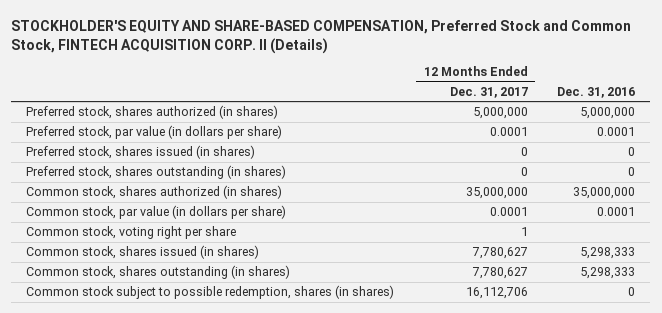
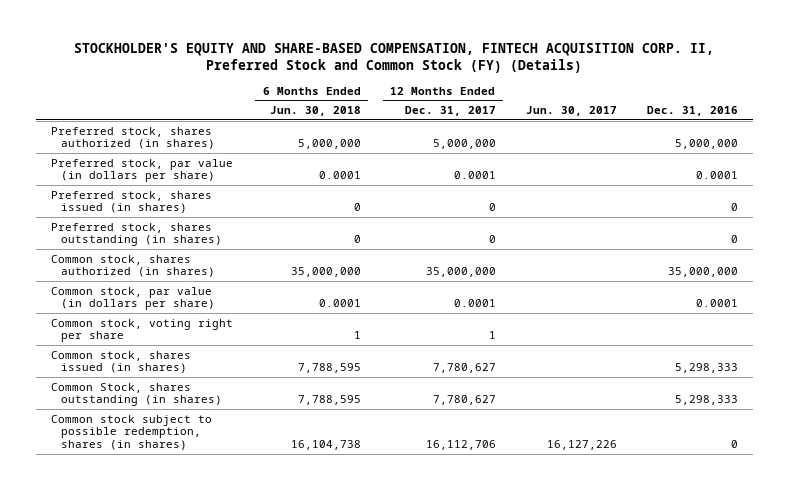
- STOCKHOLDER'S EQUITY AND SHARE-BASED COMPENSATION, Preferred Stock and Common Stock, FINTECH ACQUISITION CORP. II (Details)
+ STOCKHOLDER'S EQUITY AND SHARE-BASED COMPENSATION, FINTECH ACQUISITION CORP. II, Preferred Stock and Common Stock (FY) (Details)
- | 12 Months Ended Dec. 31, 2017 | Dec. 31, 2016
+ | 6 Months Ended Jun. 30, 2018 | 12 Months Ended Dec. 31, 2017 | Jun. 30, 2017 | Dec. 31, 2016
- Common stock, shares outstanding (in shares) | 7,780,627 | 5,298,333
+ Common Stock, shares outstanding (in shares) | 7,788,595 | 7,780,627 | | 5,298,333

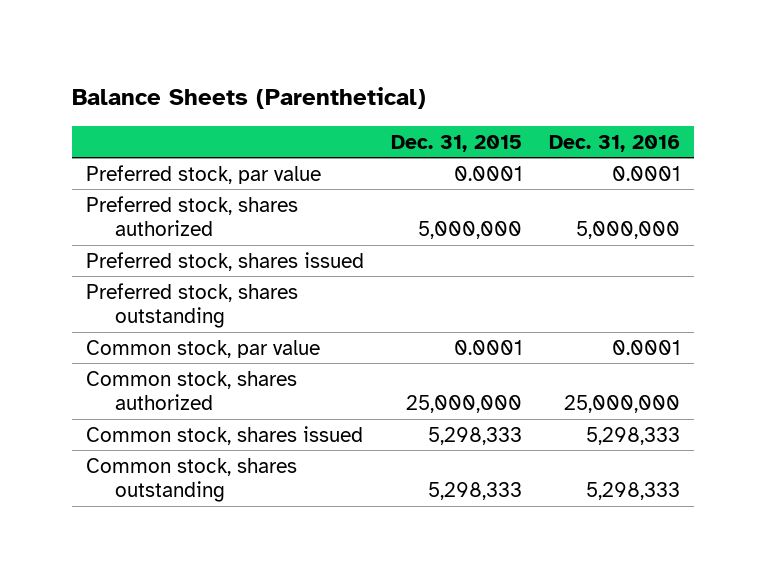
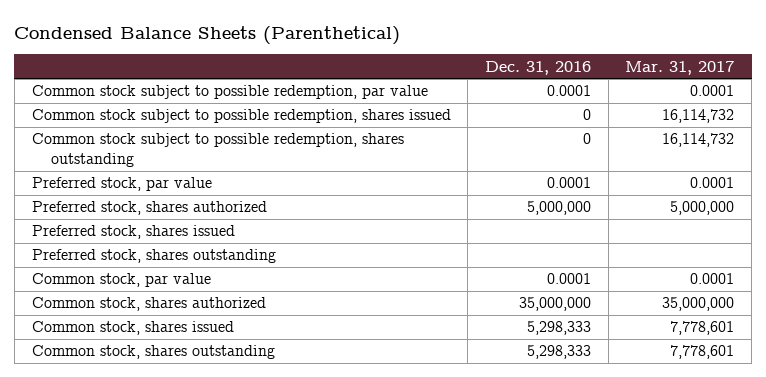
- Balance Sheets (Parenthetical)
+ Condensed Balance Sheets (Parenthetical)
- | Dec. 31, 2015 | Dec. 31, 2016
+ | Dec. 31, 2016 | Mar. 31, 2017
+ Common stock subject to possible redemption, par value | 0.0001 | 0.0001
+ Common stock subject to possible redemption, shares issued | 0 | 16,114,732
+ Common stock subject to possible redemption, shares outstanding | 0 | 16,114,732
- Common stock, shares authorized | 25,000,000 | 25,000,000
+ Common stock, shares authorized | 35,000,000 | 35,000,000

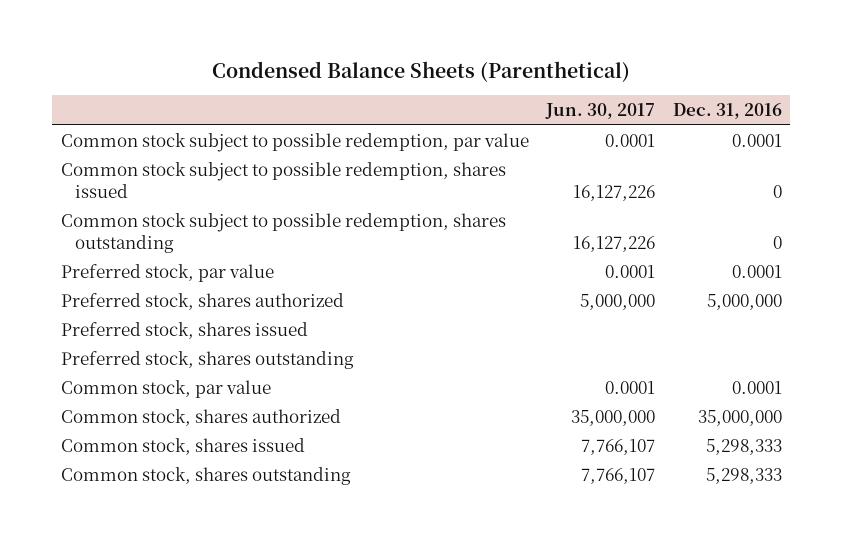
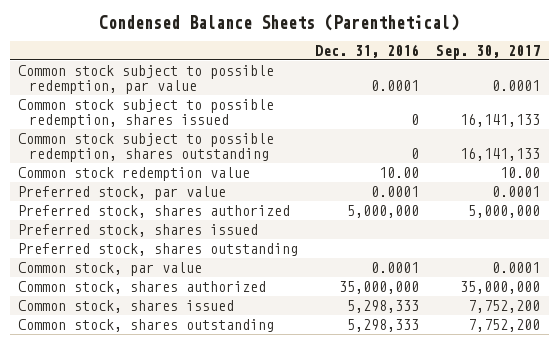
- | Jun. 30, 2017 | Dec. 31, 2016
+ | Dec. 31, 2016 | Sep. 30, 2017
+ Common stock redemption value | 10.00 | 10.00

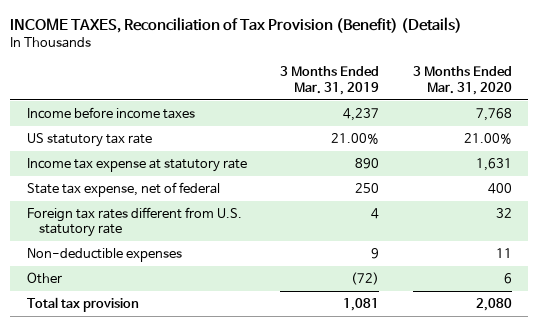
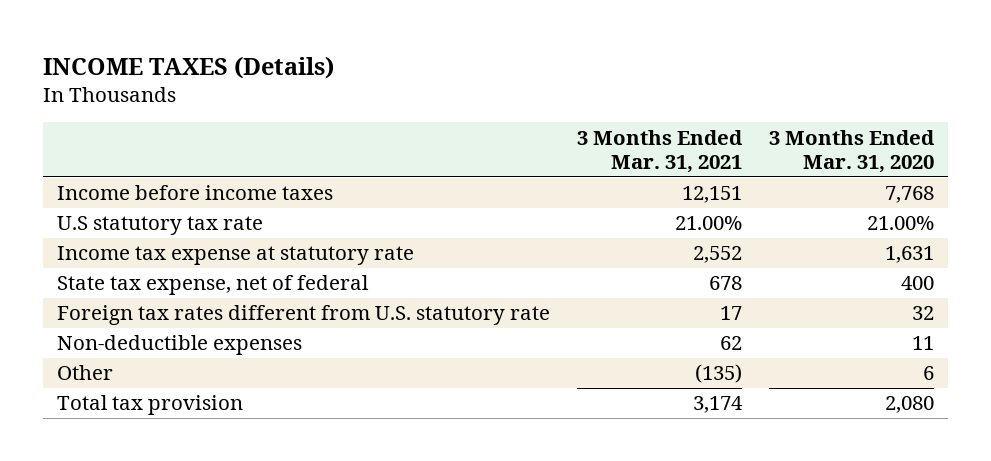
- INCOME TAXES, Reconciliation of Tax Provision (Benefit) (Details)
+ INCOME TAXES (Details)
- | 3 Months Ended Mar. 31, 2019 | 3 Months Ended Mar. 31, 2020
+ | 3 Months Ended Mar. 31, 2021 | 3 Months Ended Mar. 31, 2020
- US statutory tax rate | 21.00% | 21.00%
+ U.S statutory tax rate | 21.00% | 21.00%

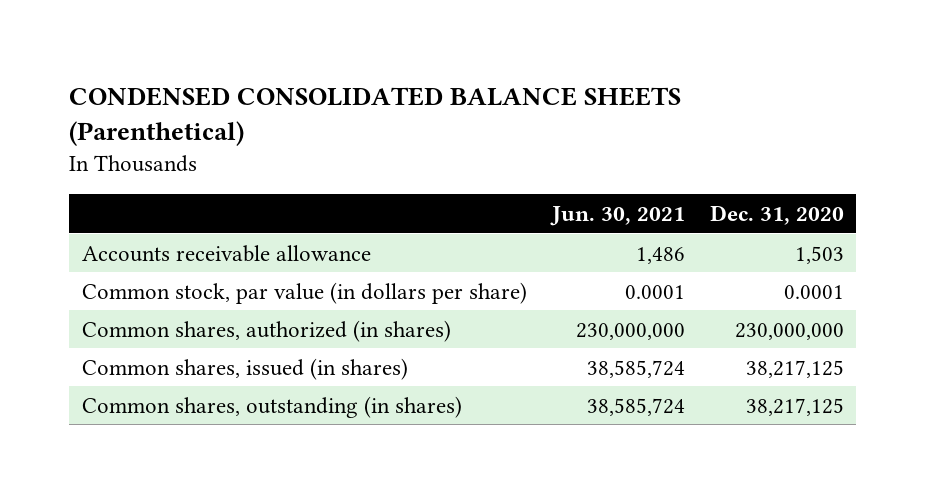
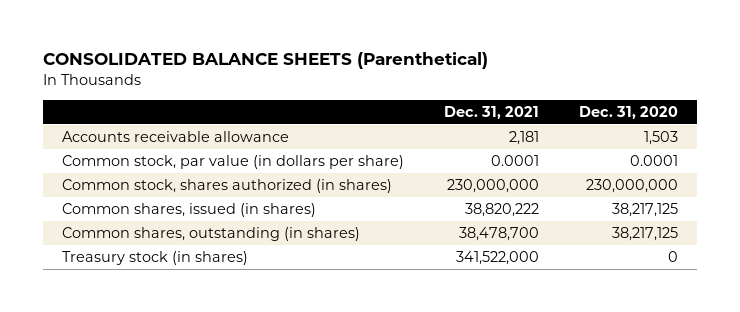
- CONDENSED CONSOLIDATED BALANCE SHEETS (Parenthetical)
+ CONSOLIDATED BALANCE SHEETS (Parenthetical)
- | Jun. 30, 2021 | Dec. 31, 2020
+ | Dec. 31, 2021 | Dec. 31, 2020
- Common shares, authorized (in shares) | 230,000,000 | 230,000,000
+ Common stock, shares authorized (in shares) | 230,000,000 | 230,000,000
+ Treasury stock (in shares) | 341,522,000 | 0

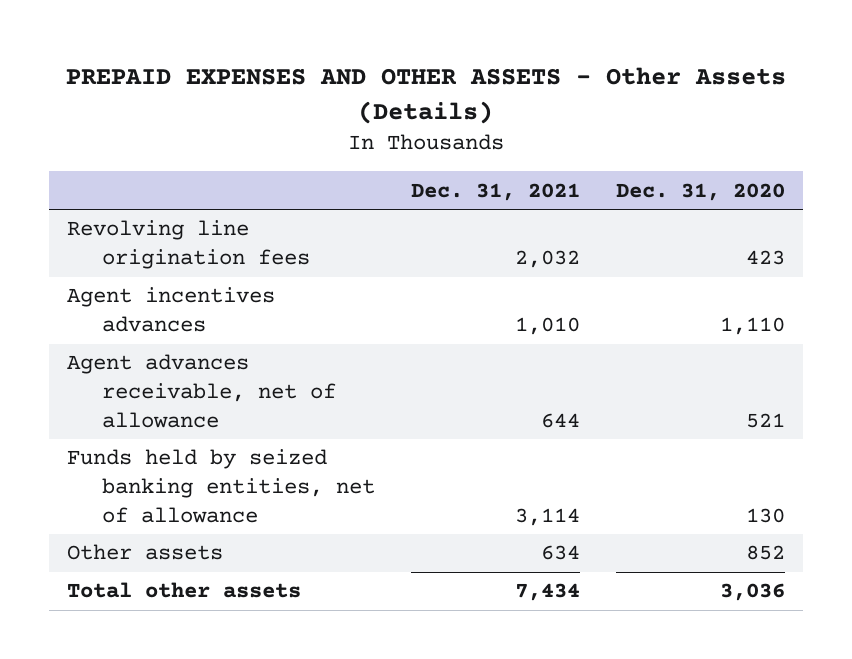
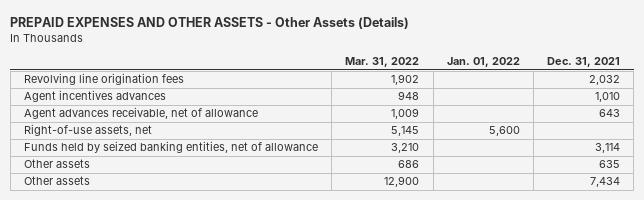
- | Dec. 31, 2021 | Dec. 31, 2020
+ | Mar. 31, 2022 | Jan. 01, 2022 | Dec. 31, 2021
- Agent advances receivable, net of allowance | 644 | 521
+ Agent advances receivable, net of allowance | 1,009 | | 643
+ Right-of-use assets, net | 5,145 | 5,600 |
- Other assets | 634 | 852
- Total other assets | 7,434 | 3,036
+ Other assets | 686 | | 635
+ Other assets | 12,900 | | 7,434

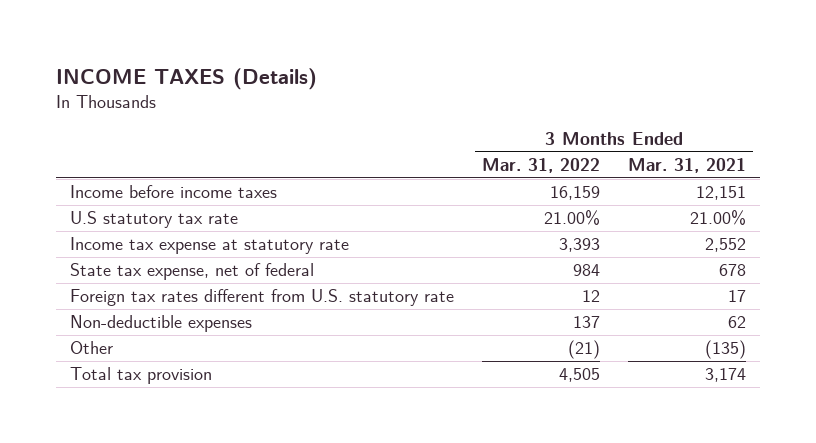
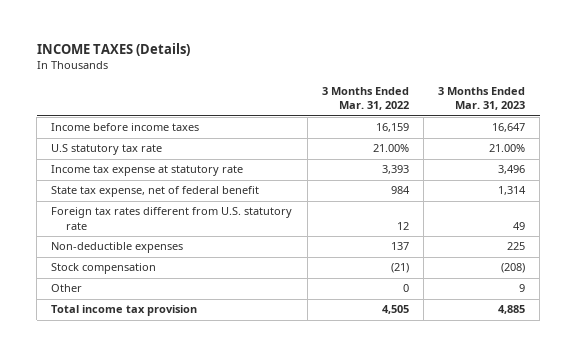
- | 3 Months Ended Mar. 31, 2022 | 3 Months Ended Mar. 31, 2021
+ | 3 Months Ended Mar. 31, 2022 | 3 Months Ended Mar. 31, 2023
- State tax expense, net of federal | 984 | 678
+ State tax expense, net of federal benefit | 984 | 1,314
- Other | (21) | (135)
- Total tax provision | 4,505 | 3,174
+ Stock compensation | (21) | (208)
+ Other | 0 | 9
+ Total income tax provision | 4,505 | 4,885

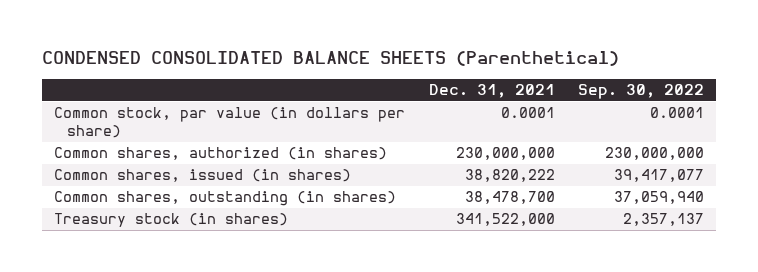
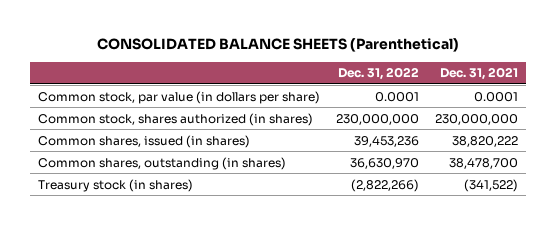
- CONDENSED CONSOLIDATED BALANCE SHEETS (Parenthetical)
+ CONSOLIDATED BALANCE SHEETS (Parenthetical)
- | Dec. 31, 2021 | Sep. 30, 2022
+ | Dec. 31, 2022 | Dec. 31, 2021
- Common shares, authorized (in shares) | 230,000,000 | 230,000,000
+ Common stock, shares authorized (in shares) | 230,000,000 | 230,000,000
- Treasury stock (in shares) | 341,522,000 | 2,357,137
+ Treasury stock (in shares) | (2,822,266) | (341,522)

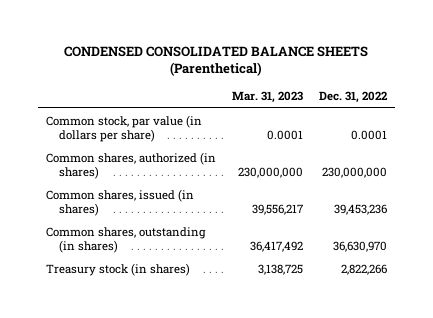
- CONSOLIDATED BALANCE SHEETS (Parenthetical)
+ CONDENSED CONSOLIDATED BALANCE SHEETS (Parenthetical)
- | Dec. 31, 2022 | Dec. 31, 2021
+ | Mar. 31, 2023 | Dec. 31, 2022
- Common stock, shares authorized (in shares) | 230,000,000 | 230,000,000
+ Common shares, authorized (in shares) | 230,000,000 | 230,000,000
- Treasury stock (in shares) | (2,822,266) | (341,522)
+ Treasury stock (in shares) | 3,138,725 | 2,822,266

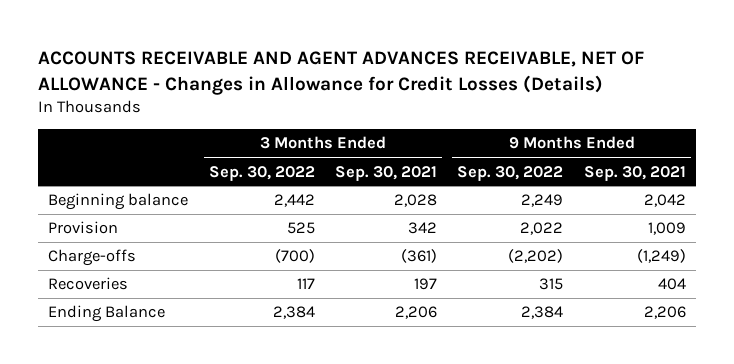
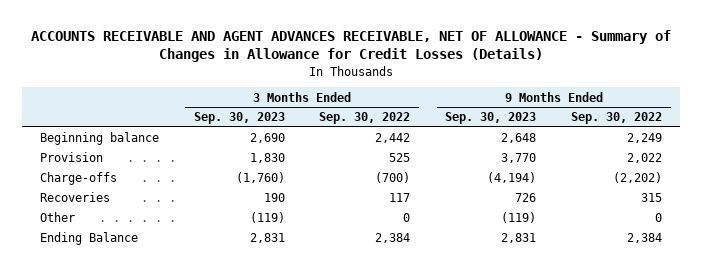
- ACCOUNTS RECEIVABLE AND AGENT ADVANCES RECEIVABLE, NET OF ALLOWANCE - Changes in Allowance for Credit Losses (Details)
+ ACCOUNTS RECEIVABLE AND AGENT ADVANCES RECEIVABLE, NET OF ALLOWANCE - Summary of Changes in Allowance for Credit Losses (Details)
- | 3 Months Ended Sep. 30, 2022 | 3 Months Ended Sep. 30, 2021 | 9 Months Ended Sep. 30, 2022 | 9 Months Ended Sep. 30, 2021
+ | 3 Months Ended Sep. 30, 2023 | 3 Months Ended Sep. 30, 2022 | 9 Months Ended Sep. 30, 2023 | 9 Months Ended Sep. 30, 2022
+ Other | (119) | 0 | (119) | 0

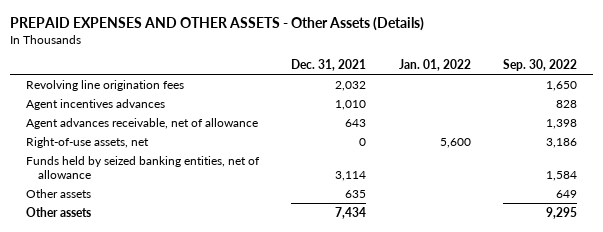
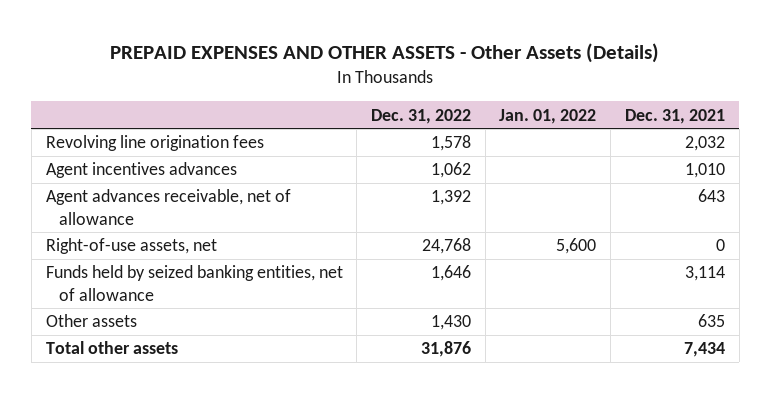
- | Dec. 31, 2021 | Jan. 01, 2022 | Sep. 30, 2022
+ | Dec. 31, 2022 | Jan. 01, 2022 | Dec. 31, 2021
- Other assets | 7,434 | | 9,295
+ Total other assets | 31,876 | | 7,434

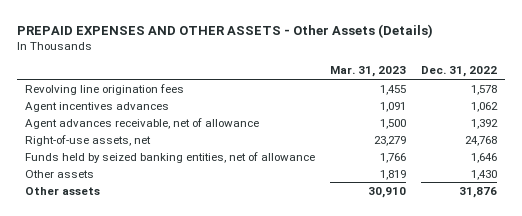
- | Dec. 31, 2022 | Jan. 01, 2022 | Dec. 31, 2021
+ | Mar. 31, 2023 | Dec. 31, 2022
- Total other assets | 31,876 | | 7,434
+ Other assets | 30,910 | 31,876

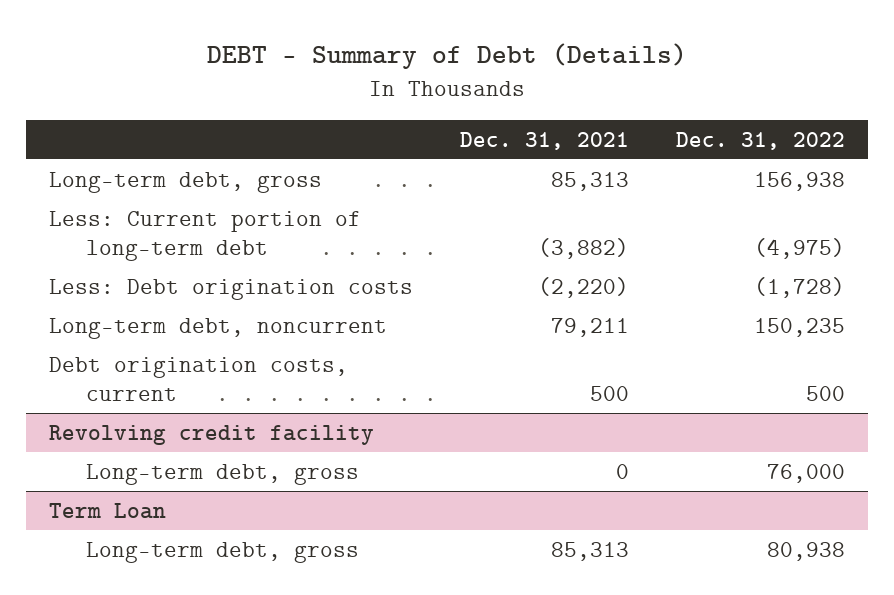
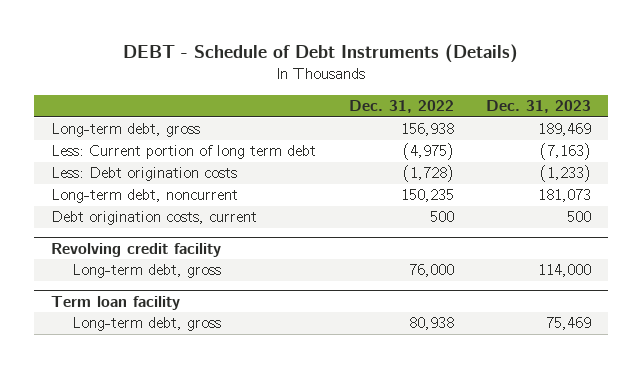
- DEBT - Summary of Debt (Details)
+ DEBT - Schedule of Debt Instruments (Details)
- | Dec. 31, 2021 | Dec. 31, 2022
+ | Dec. 31, 2022 | Dec. 31, 2023
- Less: Current portion of long-term debt | (3,882) | (4,975)
+ Less: Current portion of long term debt | (4,975) | (7,163)
- Term Loan
+ Term loan facility

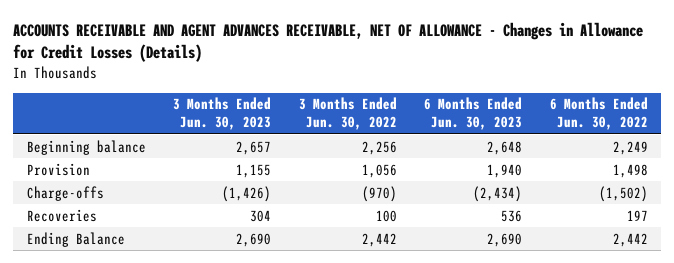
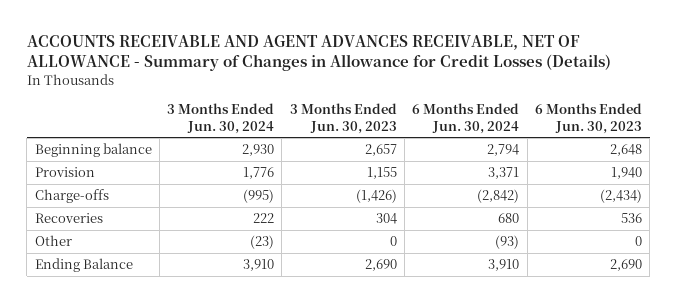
- ACCOUNTS RECEIVABLE AND AGENT ADVANCES RECEIVABLE, NET OF ALLOWANCE - Changes in Allowance for Credit Losses (Details)
+ ACCOUNTS RECEIVABLE AND AGENT ADVANCES RECEIVABLE, NET OF ALLOWANCE - Summary of Changes in Allowance for Credit Losses (Details)
- | 3 Months Ended Jun. 30, 2023 | 3 Months Ended Jun. 30, 2022 | 6 Months Ended Jun. 30, 2023 | 6 Months Ended Jun. 30, 2022
+ | 3 Months Ended Jun. 30, 2024 | 3 Months Ended Jun. 30, 2023 | 6 Months Ended Jun. 30, 2024 | 6 Months Ended Jun. 30, 2023
+ Other | (23) | 0 | (93) | 0

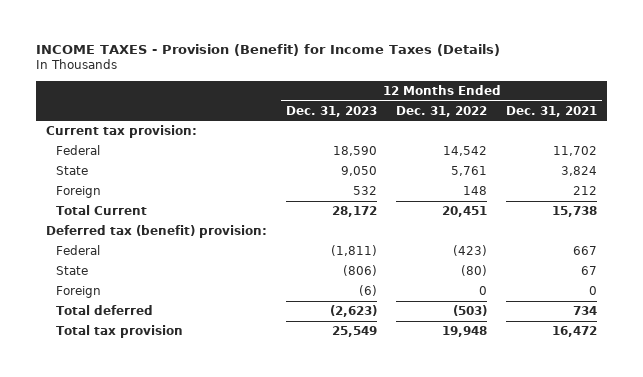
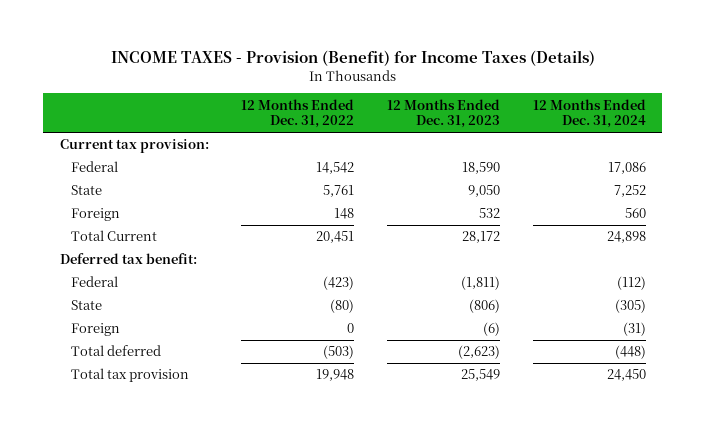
- | 12 Months Ended Dec. 31, 2023 | 12 Months Ended Dec. 31, 2022 | 12 Months Ended Dec. 31, 2021
+ | 12 Months Ended Dec. 31, 2022 | 12 Months Ended Dec. 31, 2023 | 12 Months Ended Dec. 31, 2024
- Deferred tax (benefit) provision:
+ Deferred tax benefit:

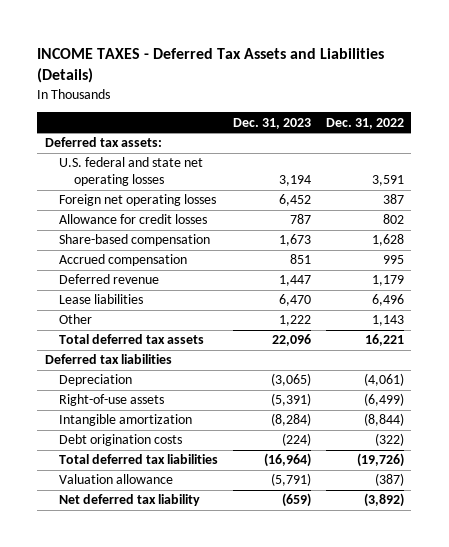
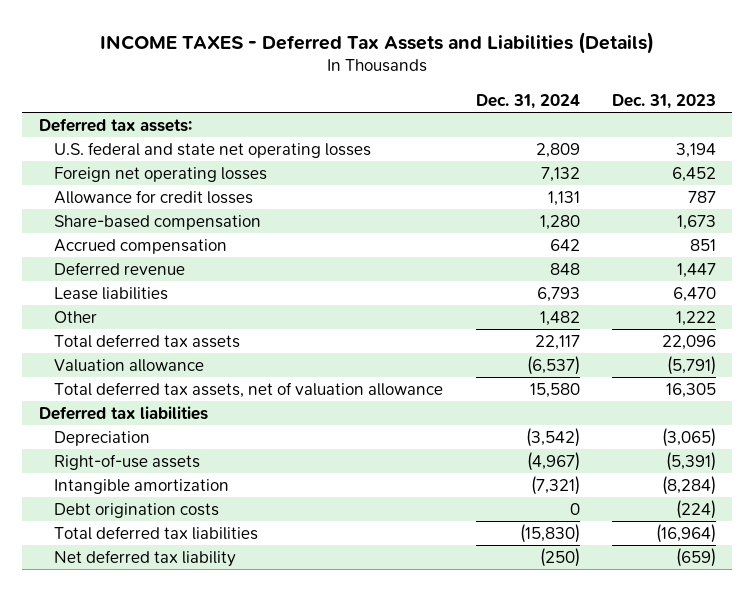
- | Dec. 31, 2023 | Dec. 31, 2022
+ | Dec. 31, 2024 | Dec. 31, 2023
moved up: Valuation allowance | (6,537) | (5,791)
+ Total deferred tax assets, net of valuation allowance | 15,580 | 16,305

